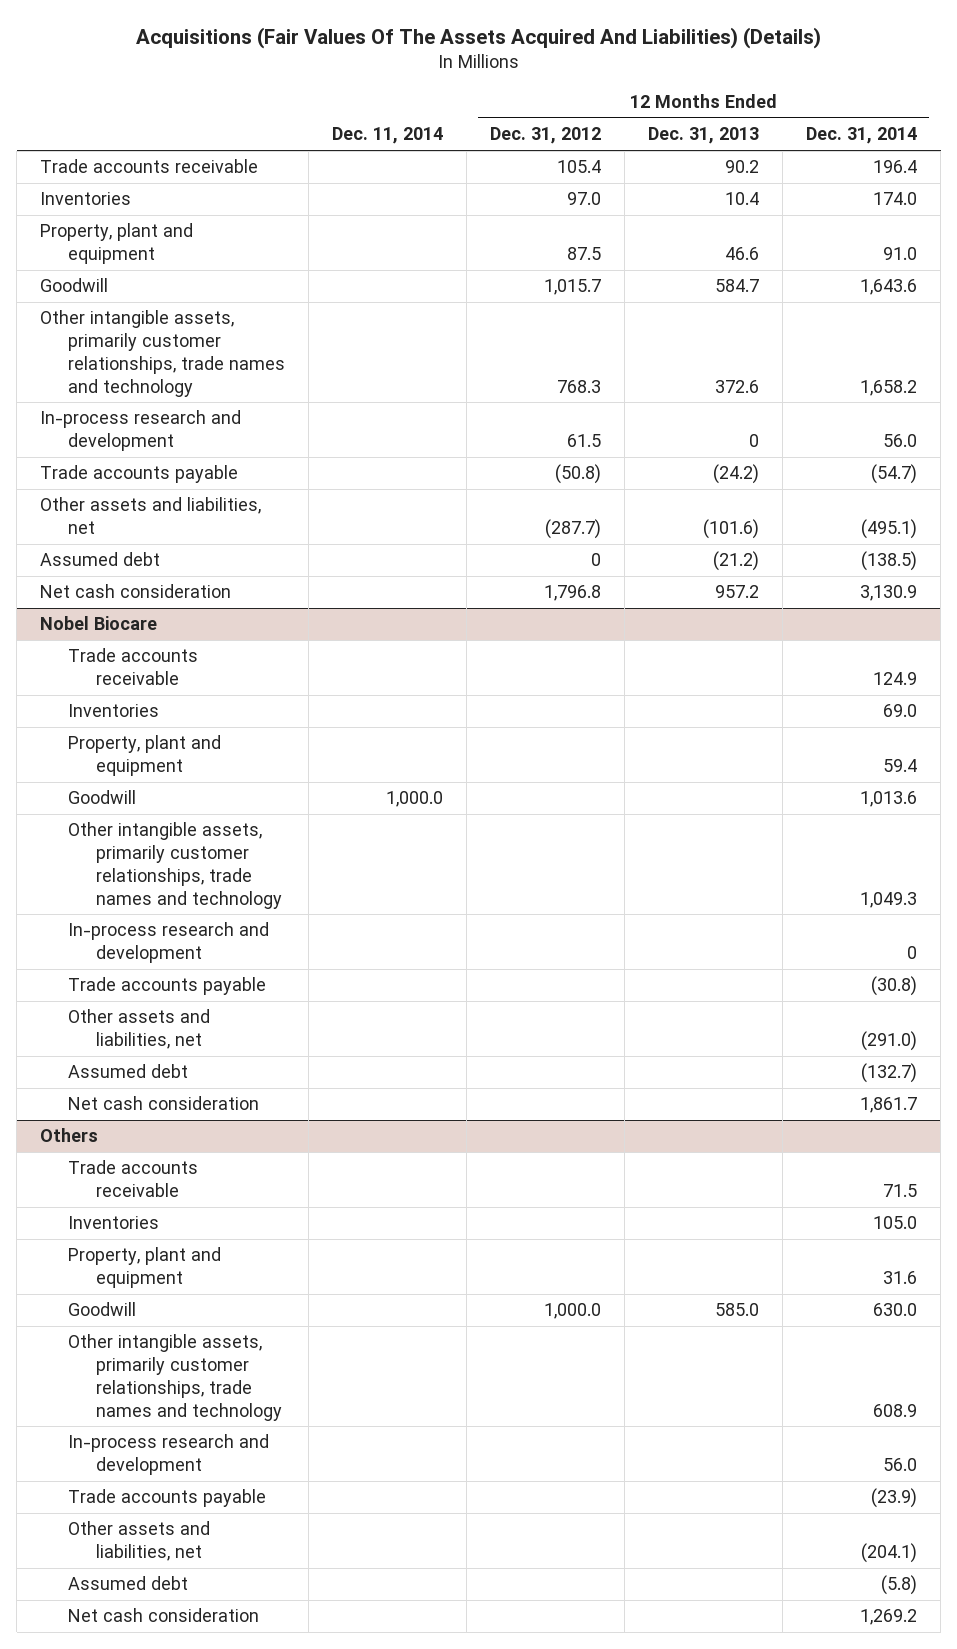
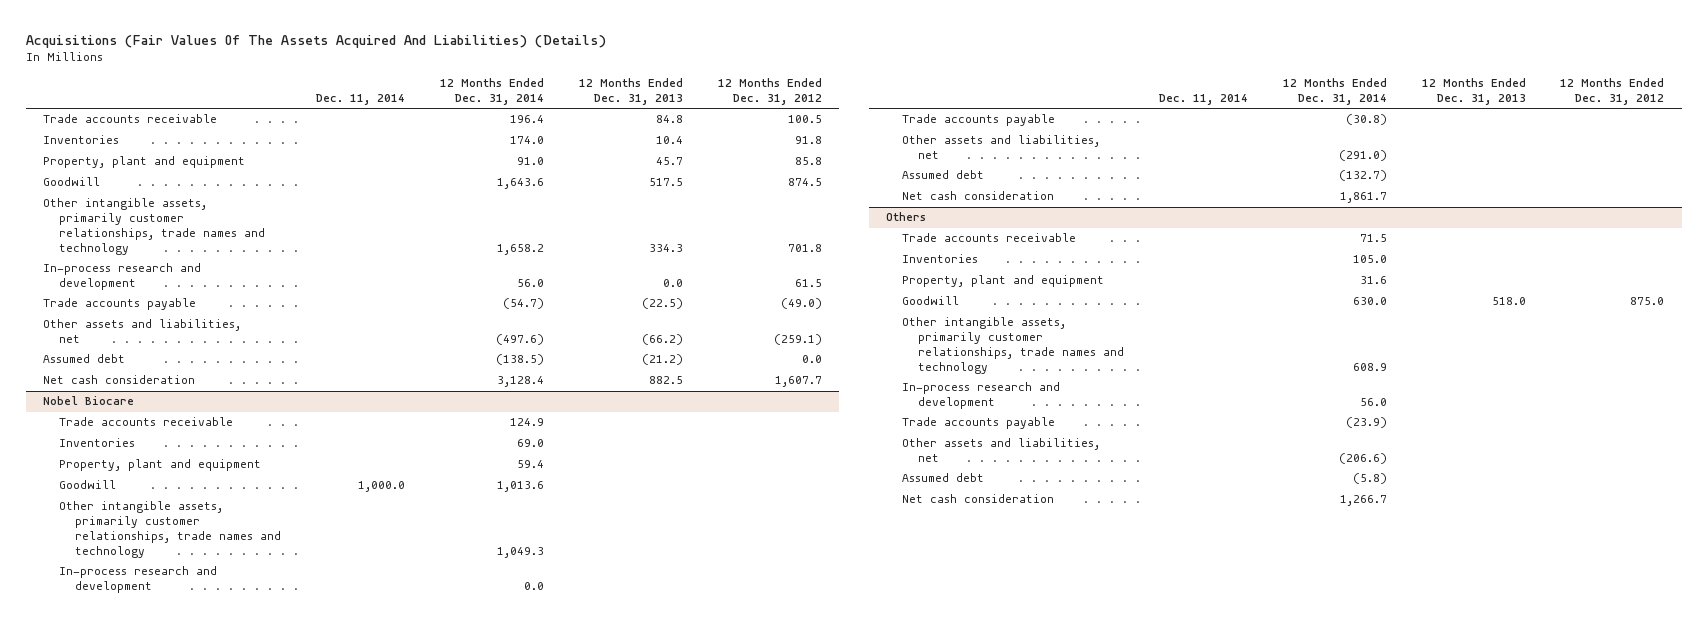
- | Dec. 11, 2014 | 12 Months Ended Dec. 31, 2012 | 12 Months Ended Dec. 31, 2013 | 12 Months Ended Dec. 31, 2014
+ | Dec. 11, 2014 | 12 Months Ended Dec. 31, 2014 | 12 Months Ended Dec. 31, 2013 | 12 Months Ended Dec. 31, 2012
- Trade accounts receivable | | 105.4 | 90.2 | 196.4
- Inventories | | 97.0 | 10.4 | 174.0
- Property, plant and equipment | | 87.5 | 46.6 | 91.0
- Goodwill | | 1,015.7 | 584.7 | 1,643.6
- Other intangible assets, primarily customer relationships, trade names and technology | | 768.3 | 372.6 | 1,658.2
- In-process research and development | | 61.5 | 0 | 56.0
- Trade accounts payable | | (50.8) | (24.2) | (54.7)
- Other assets and liabilities, net | | (287.7) | (101.6) | (495.1)
- Assumed debt | | 0 | (21.2) | (138.5)
- Net cash consideration | | 1,796.8 | 957.2 | 3,130.9
+ Trade accounts receivable | | 196.4 | 84.8 | 100.5
+ Inventories | | 174.0 | 10.4 | 91.8
+ Property, plant and equipment | | 91.0 | 45.7 | 85.8
+ Goodwill | | 1,643.6 | 517.5 | 874.5
+ Other intangible assets, primarily customer relationships, trade names and technology | | 1,658.2 | 334.3 | 701.8
+ In-process research and development | | 56.0 | 0.0 | 61.5
+ Trade accounts payable | | (54.7) | (22.5) | (49.0)
+ Other assets and liabilities, net | | (497.6) | (66.2) | (259.1)
+ Assumed debt | | (138.5) | (21.2) | 0.0
+ Net cash consideration | | 3,128.4 | 882.5 | 1,607.7
@ Nobel Biocare
- In-process research and development | | | | 0
+ In-process research and development | | 0.0 | |
@ Others
- Goodwill | | 1,000.0 | 585.0 | 630.0
+ Goodwill | | 630.0 | 518.0 | 875.0
- Other assets and liabilities, net | | | | (204.1)
+ Other assets and liabilities, net | | (206.6) | |
- Net cash consideration | | | | 1,269.2
+ Net cash consideration | | 1,266.7 | |

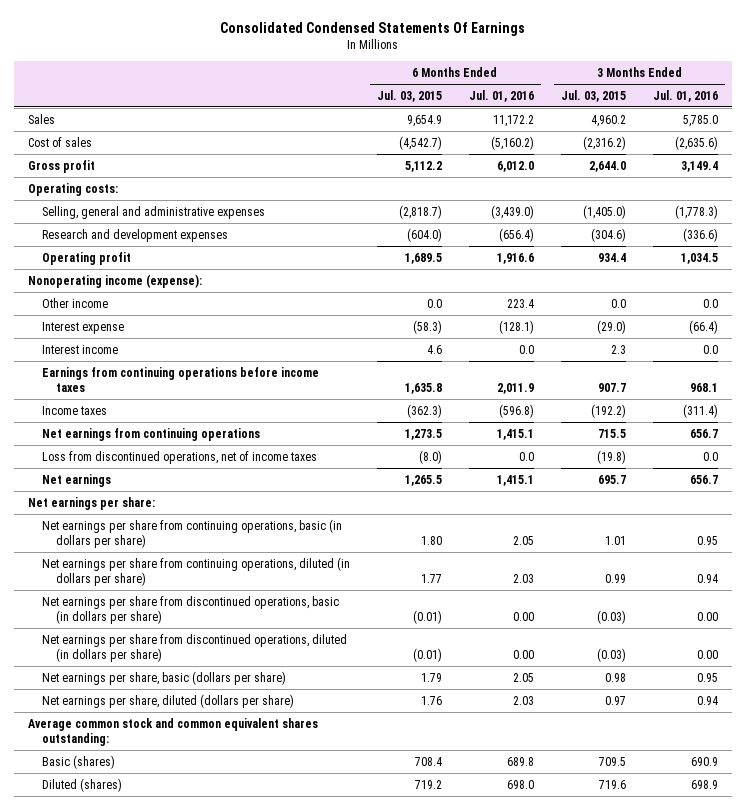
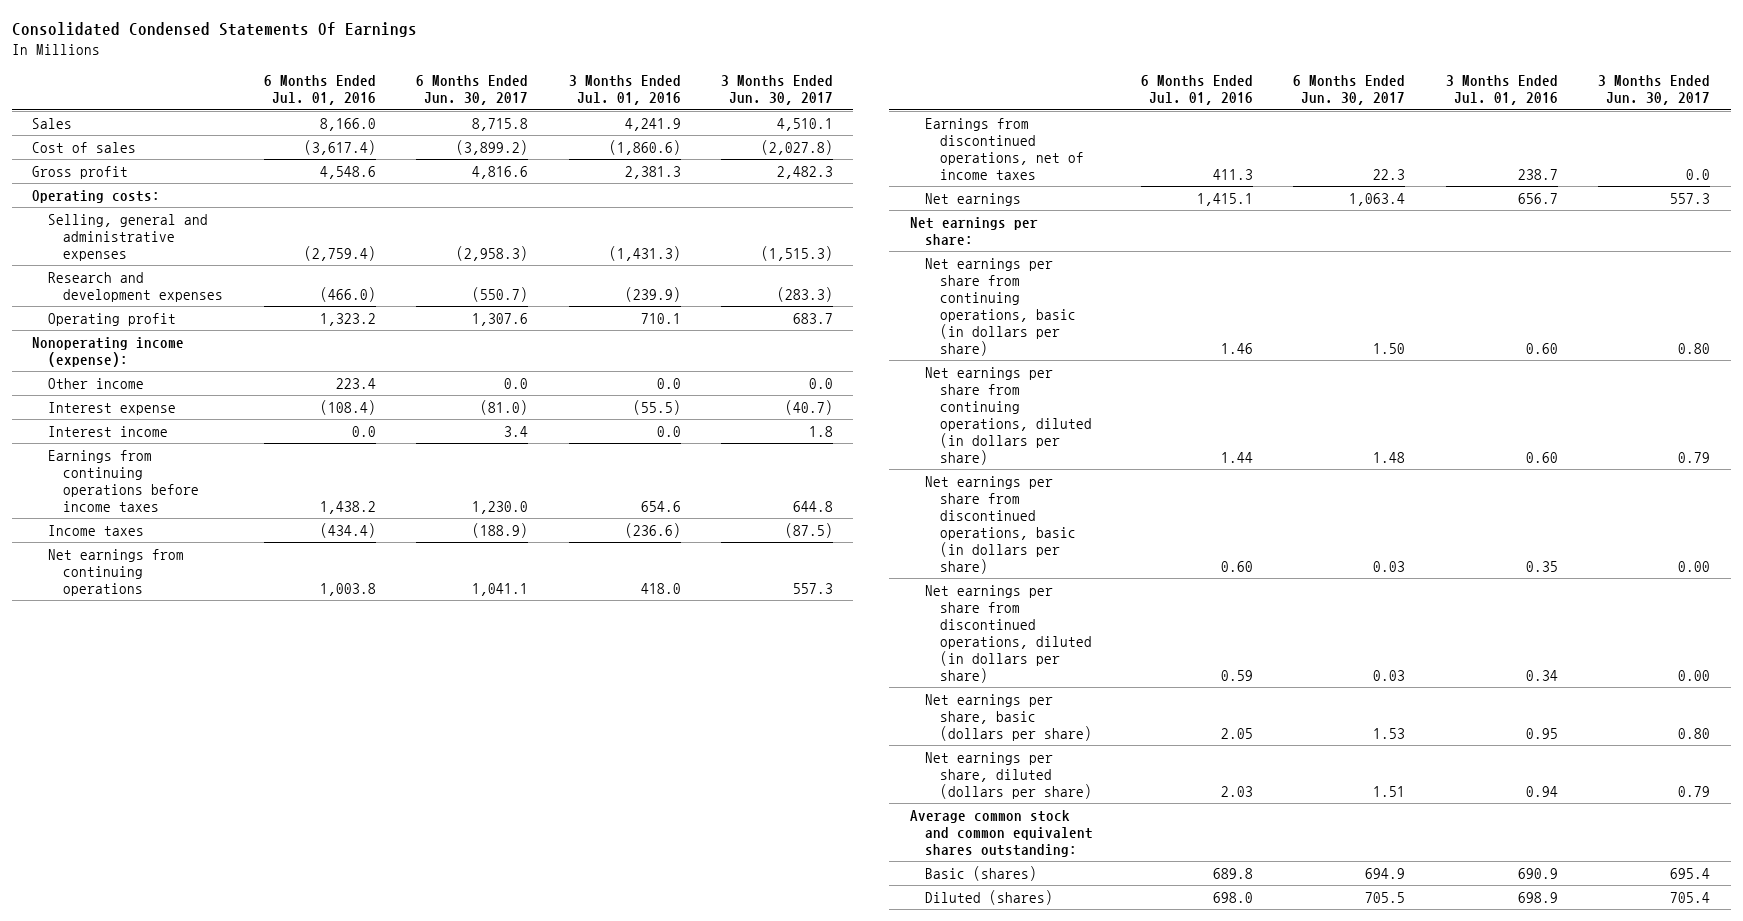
- | 6 Months Ended Jul. 03, 2015 | 6 Months Ended Jul. 01, 2016 | 3 Months Ended Jul. 03, 2015 | 3 Months Ended Jul. 01, 2016
+ | 6 Months Ended Jul. 01, 2016 | 6 Months Ended Jun. 30, 2017 | 3 Months Ended Jul. 01, 2016 | 3 Months Ended Jun. 30, 2017
- Sales | 9,654.9 | 11,172.2 | 4,960.2 | 5,785.0
- Cost of sales | (4,542.7) | (5,160.2) | (2,316.2) | (2,635.6)
- Gross profit | 5,112.2 | 6,012.0 | 2,644.0 | 3,149.4
+ Sales | 8,166.0 | 8,715.8 | 4,241.9 | 4,510.1
+ Cost of sales | (3,617.4) | (3,899.2) | (1,860.6) | (2,027.8)
+ Gross profit | 4,548.6 | 4,816.6 | 2,381.3 | 2,482.3
- Selling, general and administrative expenses | (2,818.7) | (3,439.0) | (1,405.0) | (1,778.3)
- Research and development expenses | (604.0) | (656.4) | (304.6) | (336.6)
- Operating profit | 1,689.5 | 1,916.6 | 934.4 | 1,034.5
+ Selling, general and administrative expenses | (2,759.4) | (2,958.3) | (1,431.3) | (1,515.3)
+ Research and development expenses | (466.0) | (550.7) | (239.9) | (283.3)
+ Operating profit | 1,323.2 | 1,307.6 | 710.1 | 683.7
- Interest expense | (58.3) | (128.1) | (29.0) | (66.4)
+ Interest expense | (108.4) | (81.0) | (55.5) | (40.7)
- Earnings from continuing operations before income taxes | 1,635.8 | 2,011.9 | 907.7 | 968.1
- Income taxes | (362.3) | (596.8) | (192.2) | (311.4)
- Net earnings from continuing operations | 1,273.5 | 1,415.1 | 715.5 | 656.7
- Loss from discontinued operations, net of income taxes | (8.0) | 0.0 | (19.8) | 0.0
+ Earnings from continuing operations before income taxes | 1,438.2 | 1,230.0 | 654.6 | 644.8
+ Income taxes | (434.4) | (188.9) | (236.6) | (87.5)
+ Net earnings from continuing operations | 1,003.8 | 1,041.1 | 418.0 | 557.3
+ Earnings from discontinued operations, net of income taxes | 411.3 | 22.3 | 238.7 | 0.0
- Net earnings per share from continuing operations, basic (in dollars per share) | 1.80 | 2.05 | 1.01 | 0.95
- Net earnings per share from continuing operations, diluted (in dollars per share) | 1.77 | 2.03 | 0.99 | 0.94
- Net earnings per share from discontinued operations, basic (in dollars per share) | (0.01) | 0.00 | (0.03) | 0.00
- Net earnings per share from discontinued operations, diluted (in dollars per share) | (0.01) | 0.00 | (0.03) | 0.00
+ Net earnings per share from continuing operations, basic (in dollars per share) | 1.46 | 1.50 | 0.60 | 0.80
+ Net earnings per share from continuing operations, diluted (in dollars per share) | 1.44 | 1.48 | 0.60 | 0.79
+ Net earnings per share from discontinued operations, basic (in dollars per share) | 0.60 | 0.03 | 0.35 | 0.00
+ Net earnings per share from discontinued operations, diluted (in dollars per share) | 0.59 | 0.03 | 0.34 | 0.00

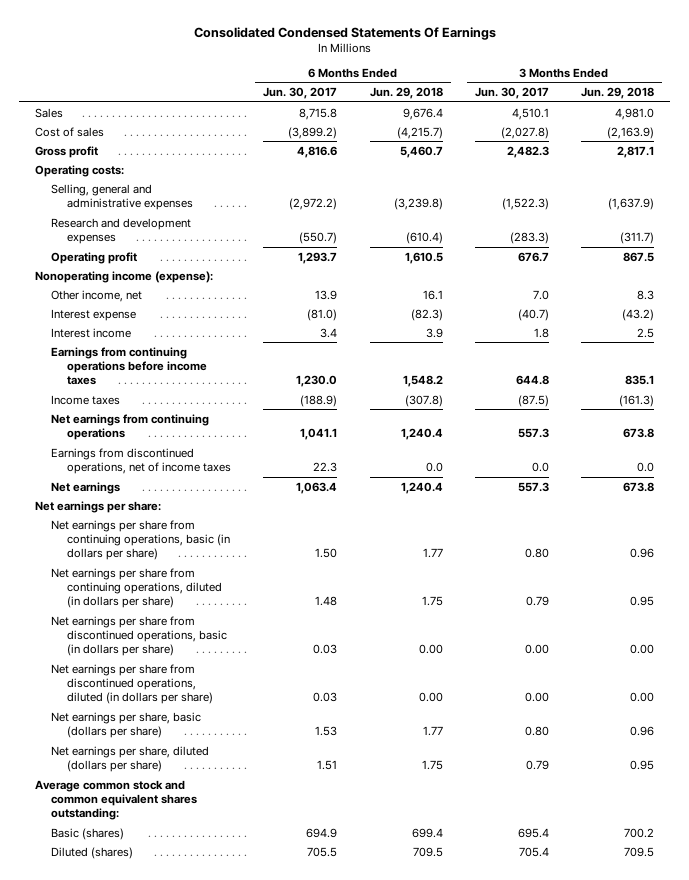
- | 6 Months Ended Jul. 01, 2016 | 6 Months Ended Jun. 30, 2017 | 3 Months Ended Jul. 01, 2016 | 3 Months Ended Jun. 30, 2017
+ | 6 Months Ended Jun. 30, 2017 | 6 Months Ended Jun. 29, 2018 | 3 Months Ended Jun. 30, 2017 | 3 Months Ended Jun. 29, 2018
- Selling, general and administrative expenses | (2,759.4) | (2,958.3) | (1,431.3) | (1,515.3)
+ Selling, general and administrative expenses | (2,972.2) | (3,239.8) | (1,522.3) | (1,637.9)
- Operating profit | 1,323.2 | 1,307.6 | 710.1 | 683.7
+ Operating profit | 1,293.7 | 1,610.5 | 676.7 | 867.5
- Other income | 223.4 | 0.0 | 0.0 | 0.0
+ Other income, net | 13.9 | 16.1 | 7.0 | 8.3

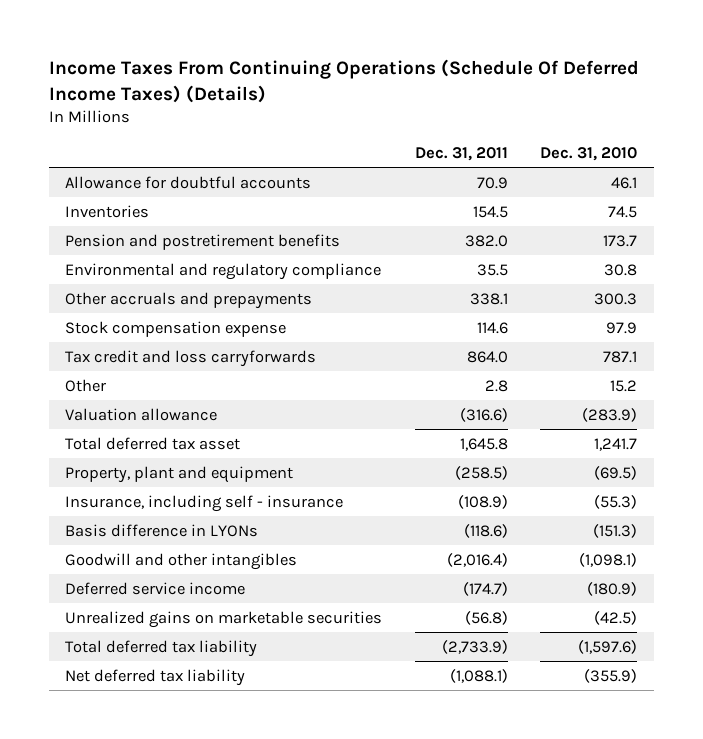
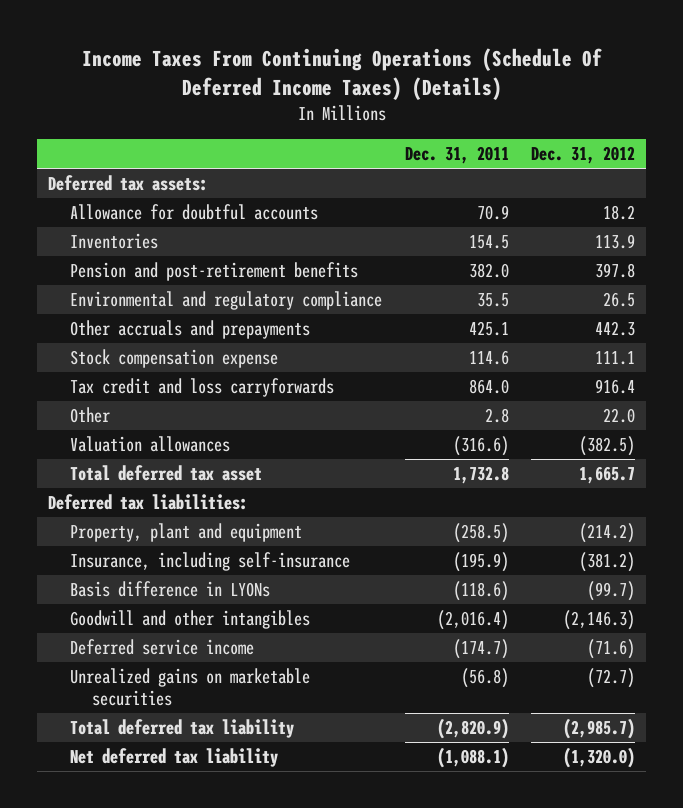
- | Dec. 31, 2011 | Dec. 31, 2010
+ | Dec. 31, 2011 | Dec. 31, 2012
+ Deferred tax assets:
- Pension and postretirement benefits | 382.0 | 173.7
+ Pension and post-retirement benefits | 382.0 | 397.8
- Other accruals and prepayments | 338.1 | 300.3
+ Other accruals and prepayments | 425.1 | 442.3
- Valuation allowance | (316.6) | (283.9)
- Total deferred tax asset | 1,645.8 | 1,241.7
+ Valuation allowances | (316.6) | (382.5)
+ Total deferred tax asset | 1,732.8 | 1,665.7
+ Deferred tax liabilities:
- Insurance, including self - insurance | (108.9) | (55.3)
+ Insurance, including self-insurance | (195.9) | (381.2)
- Total deferred tax liability | (2,733.9) | (1,597.6)
+ Total deferred tax liability | (2,820.9) | (2,985.7)

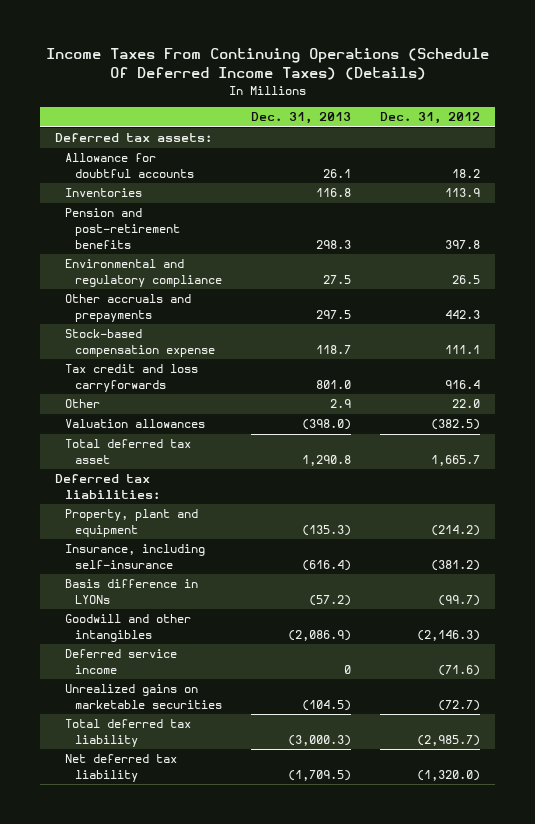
- | Dec. 31, 2011 | Dec. 31, 2012
+ | Dec. 31, 2013 | Dec. 31, 2012
- Stock compensation expense | 114.6 | 111.1
+ Stock-based compensation expense | 118.7 | 111.1

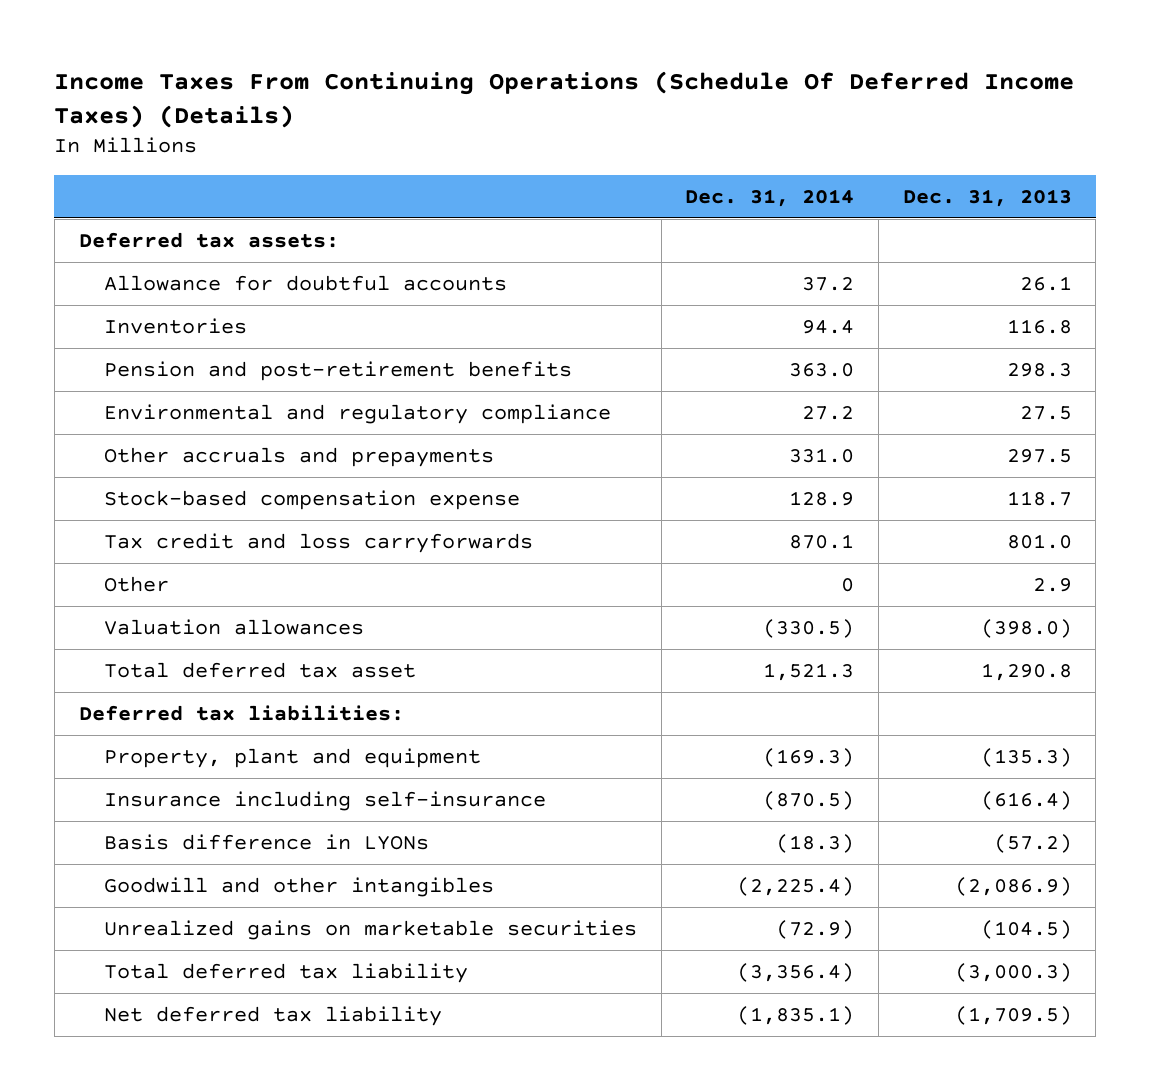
- | Dec. 31, 2013 | Dec. 31, 2012
+ | Dec. 31, 2014 | Dec. 31, 2013
- Insurance, including self-insurance | (616.4) | (381.2)
+ Insurance including self-insurance | (870.5) | (616.4)
- Deferred service income | 0 | (71.6)

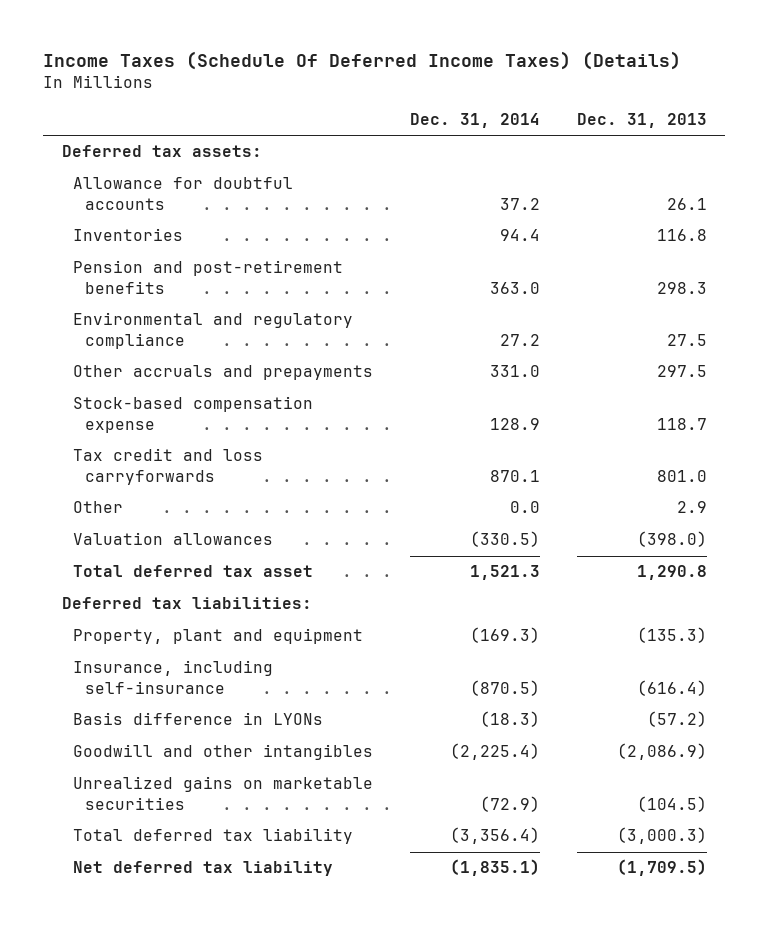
- Income Taxes From Continuing Operations (Schedule Of Deferred Income Taxes) (Details)
+ Income Taxes (Schedule Of Deferred Income Taxes) (Details)
- Other | 0 | 2.9
+ Other | 0.0 | 2.9
- Insurance including self-insurance | (870.5) | (616.4)
+ Insurance, including self-insurance | (870.5) | (616.4)

